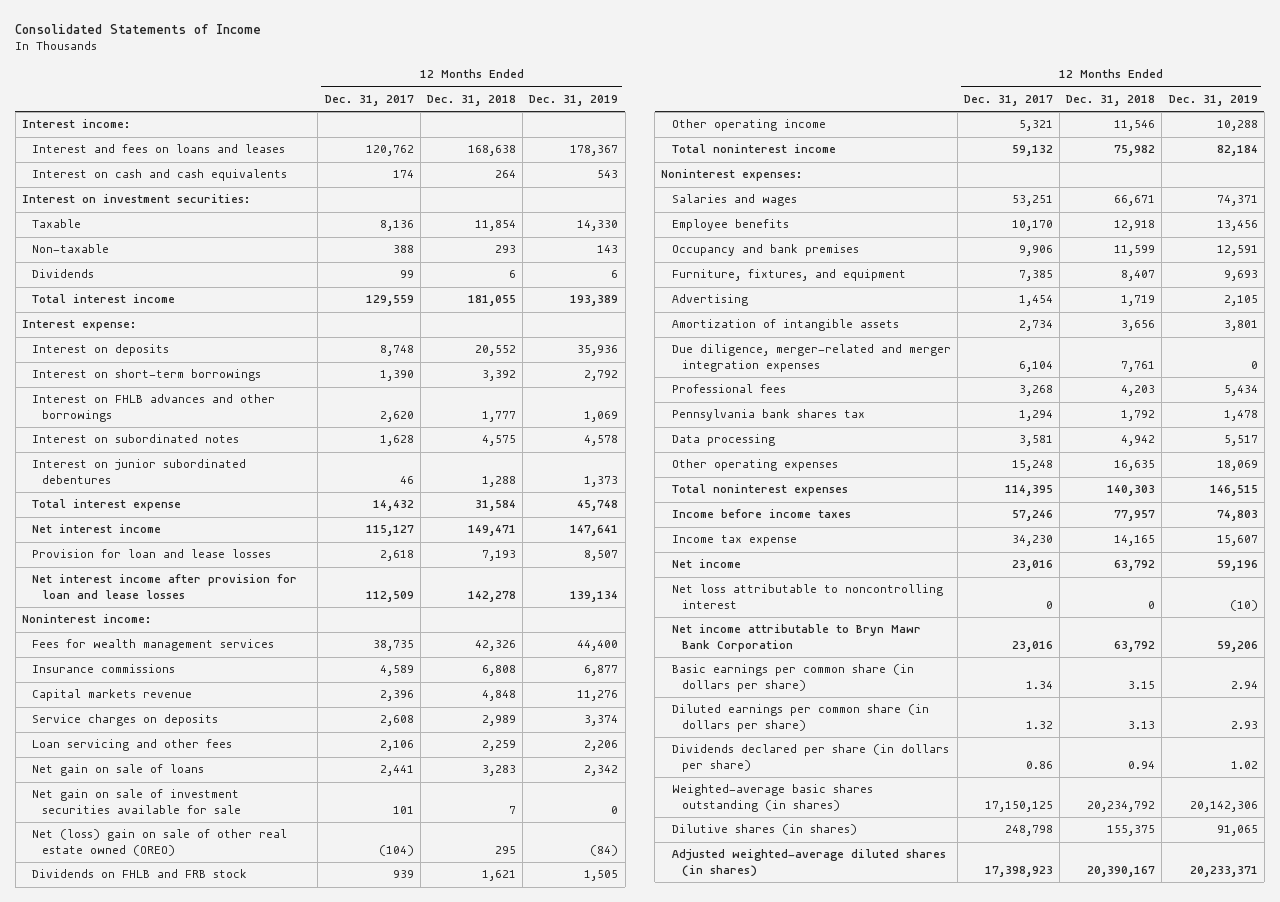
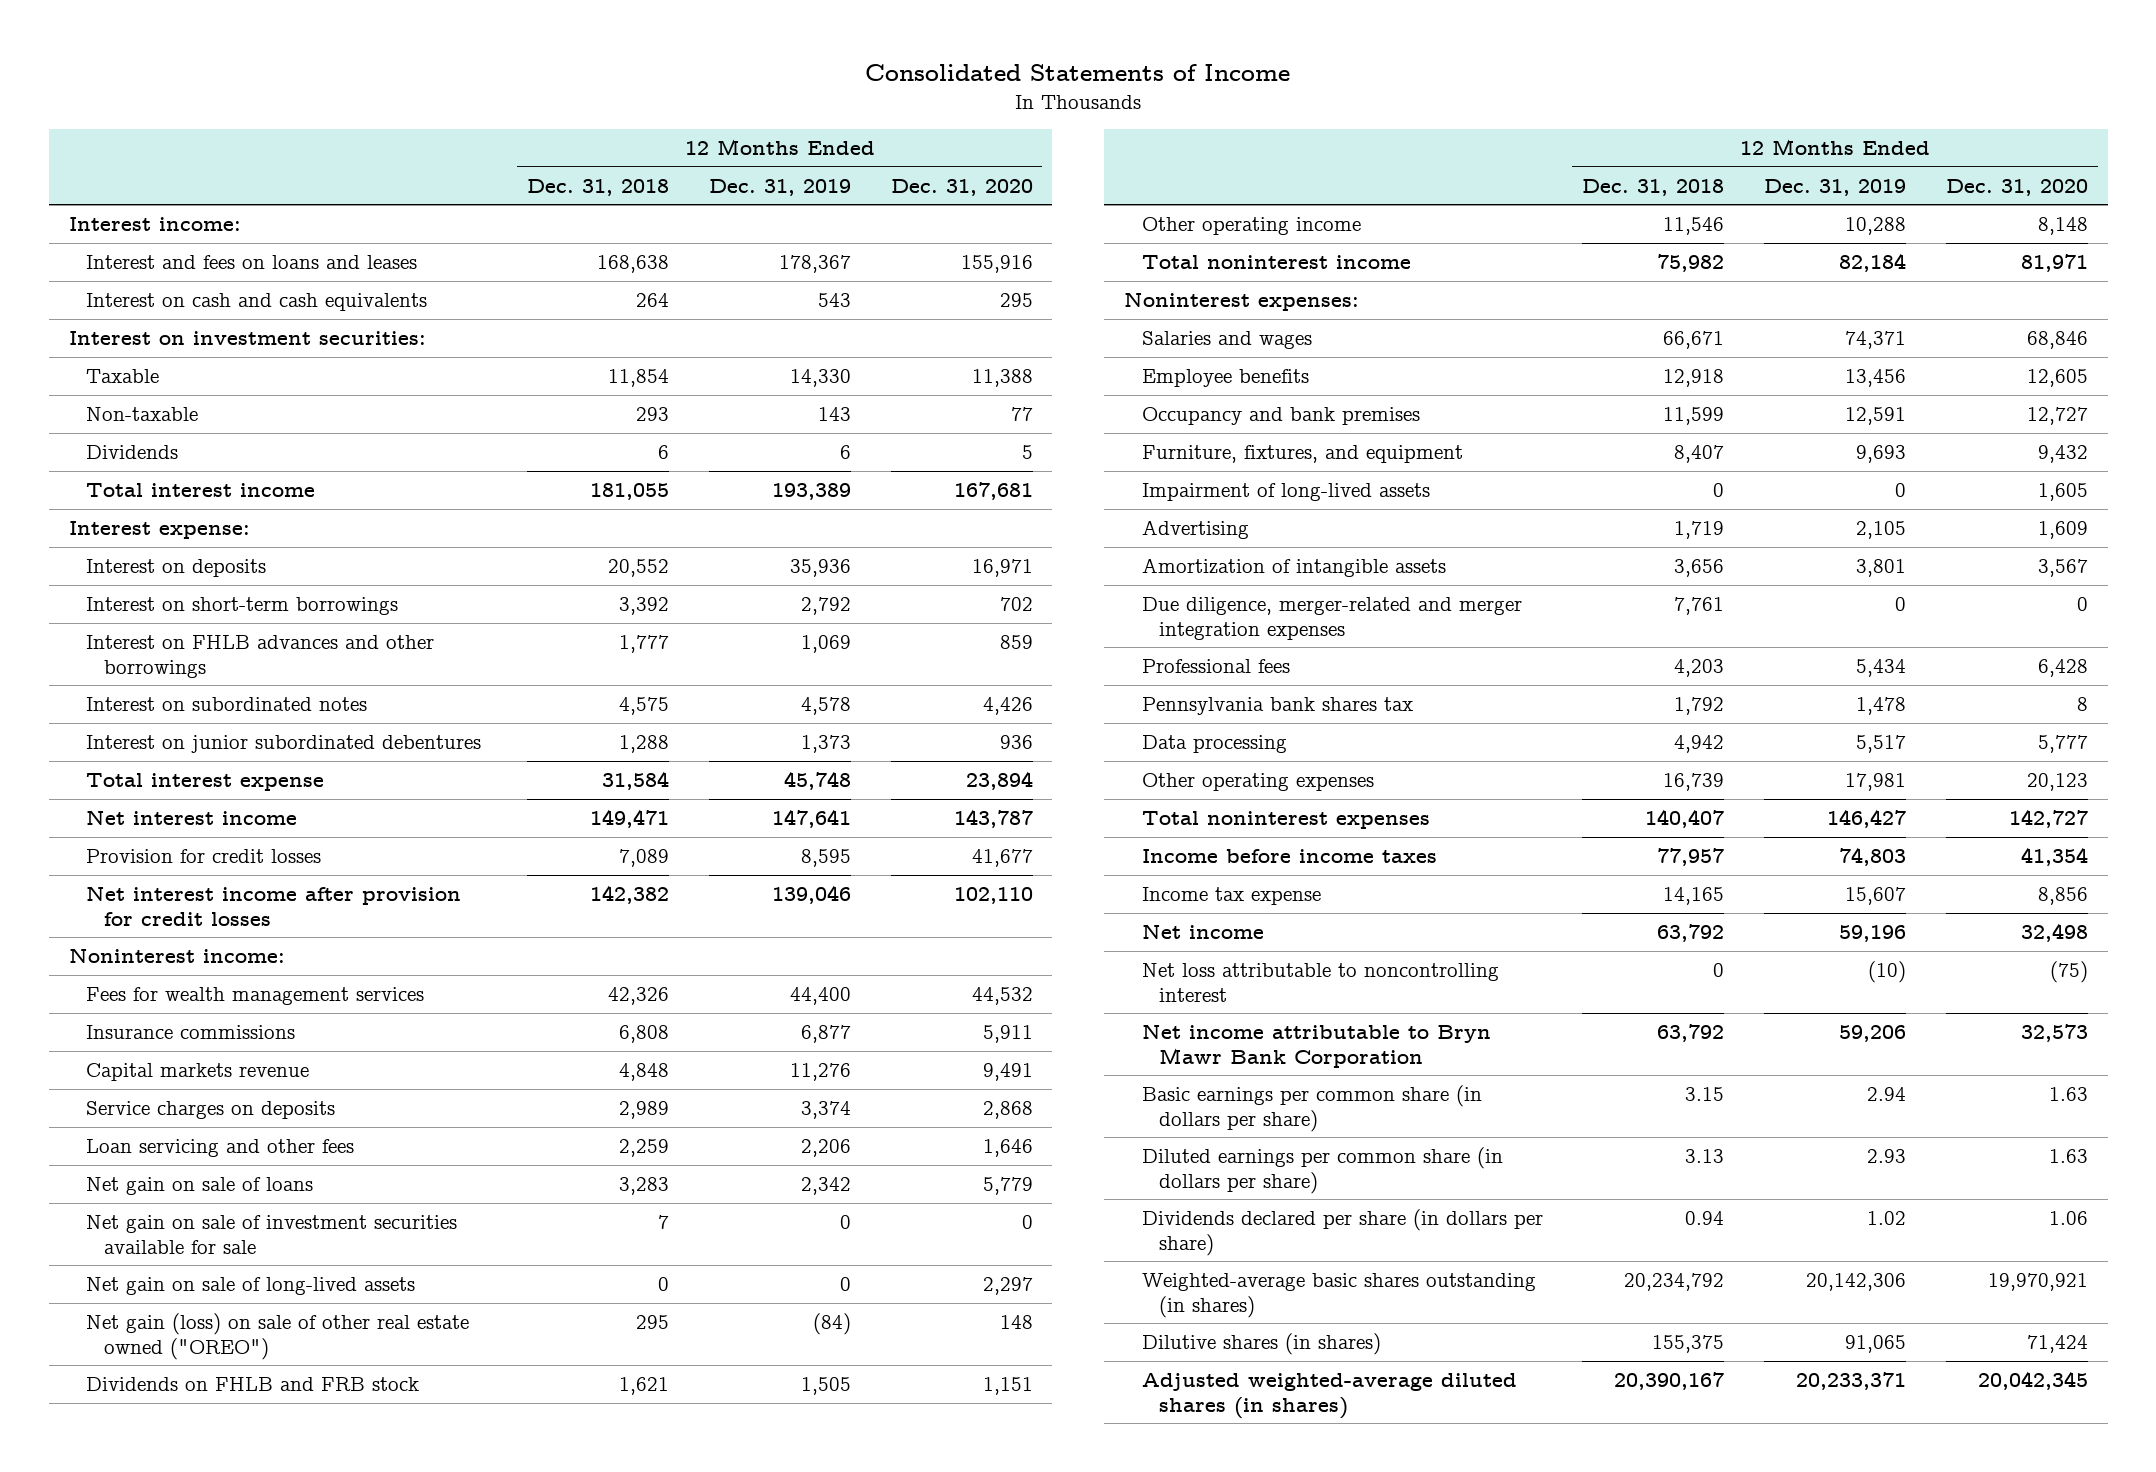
- | 12 Months Ended Dec. 31, 2017 | 12 Months Ended Dec. 31, 2018 | 12 Months Ended Dec. 31, 2019
+ | 12 Months Ended Dec. 31, 2018 | 12 Months Ended Dec. 31, 2019 | 12 Months Ended Dec. 31, 2020
- Provision for loan and lease losses | 2,618 | 7,193 | 8,507
- Net interest income after provision for loan and lease losses | 112,509 | 142,278 | 139,134
+ Provision for credit losses | 7,089 | 8,595 | 41,677
+ Net interest income after provision for credit losses | 142,382 | 139,046 | 102,110
- Net (loss) gain on sale of other real estate owned (OREO) | (104) | 295 | (84)
+ Net gain on sale of long-lived assets | 0 | 0 | 2,297
+ Net gain (loss) on sale of other real estate owned ("OREO") | 295 | (84) | 148
+ Impairment of long-lived assets | 0 | 0 | 1,605
- Other operating expenses | 15,248 | 16,635 | 18,069
- Total noninterest expenses | 114,395 | 140,303 | 146,515
+ Other operating expenses | 16,739 | 17,981 | 20,123
+ Total noninterest expenses | 140,407 | 146,427 | 142,727

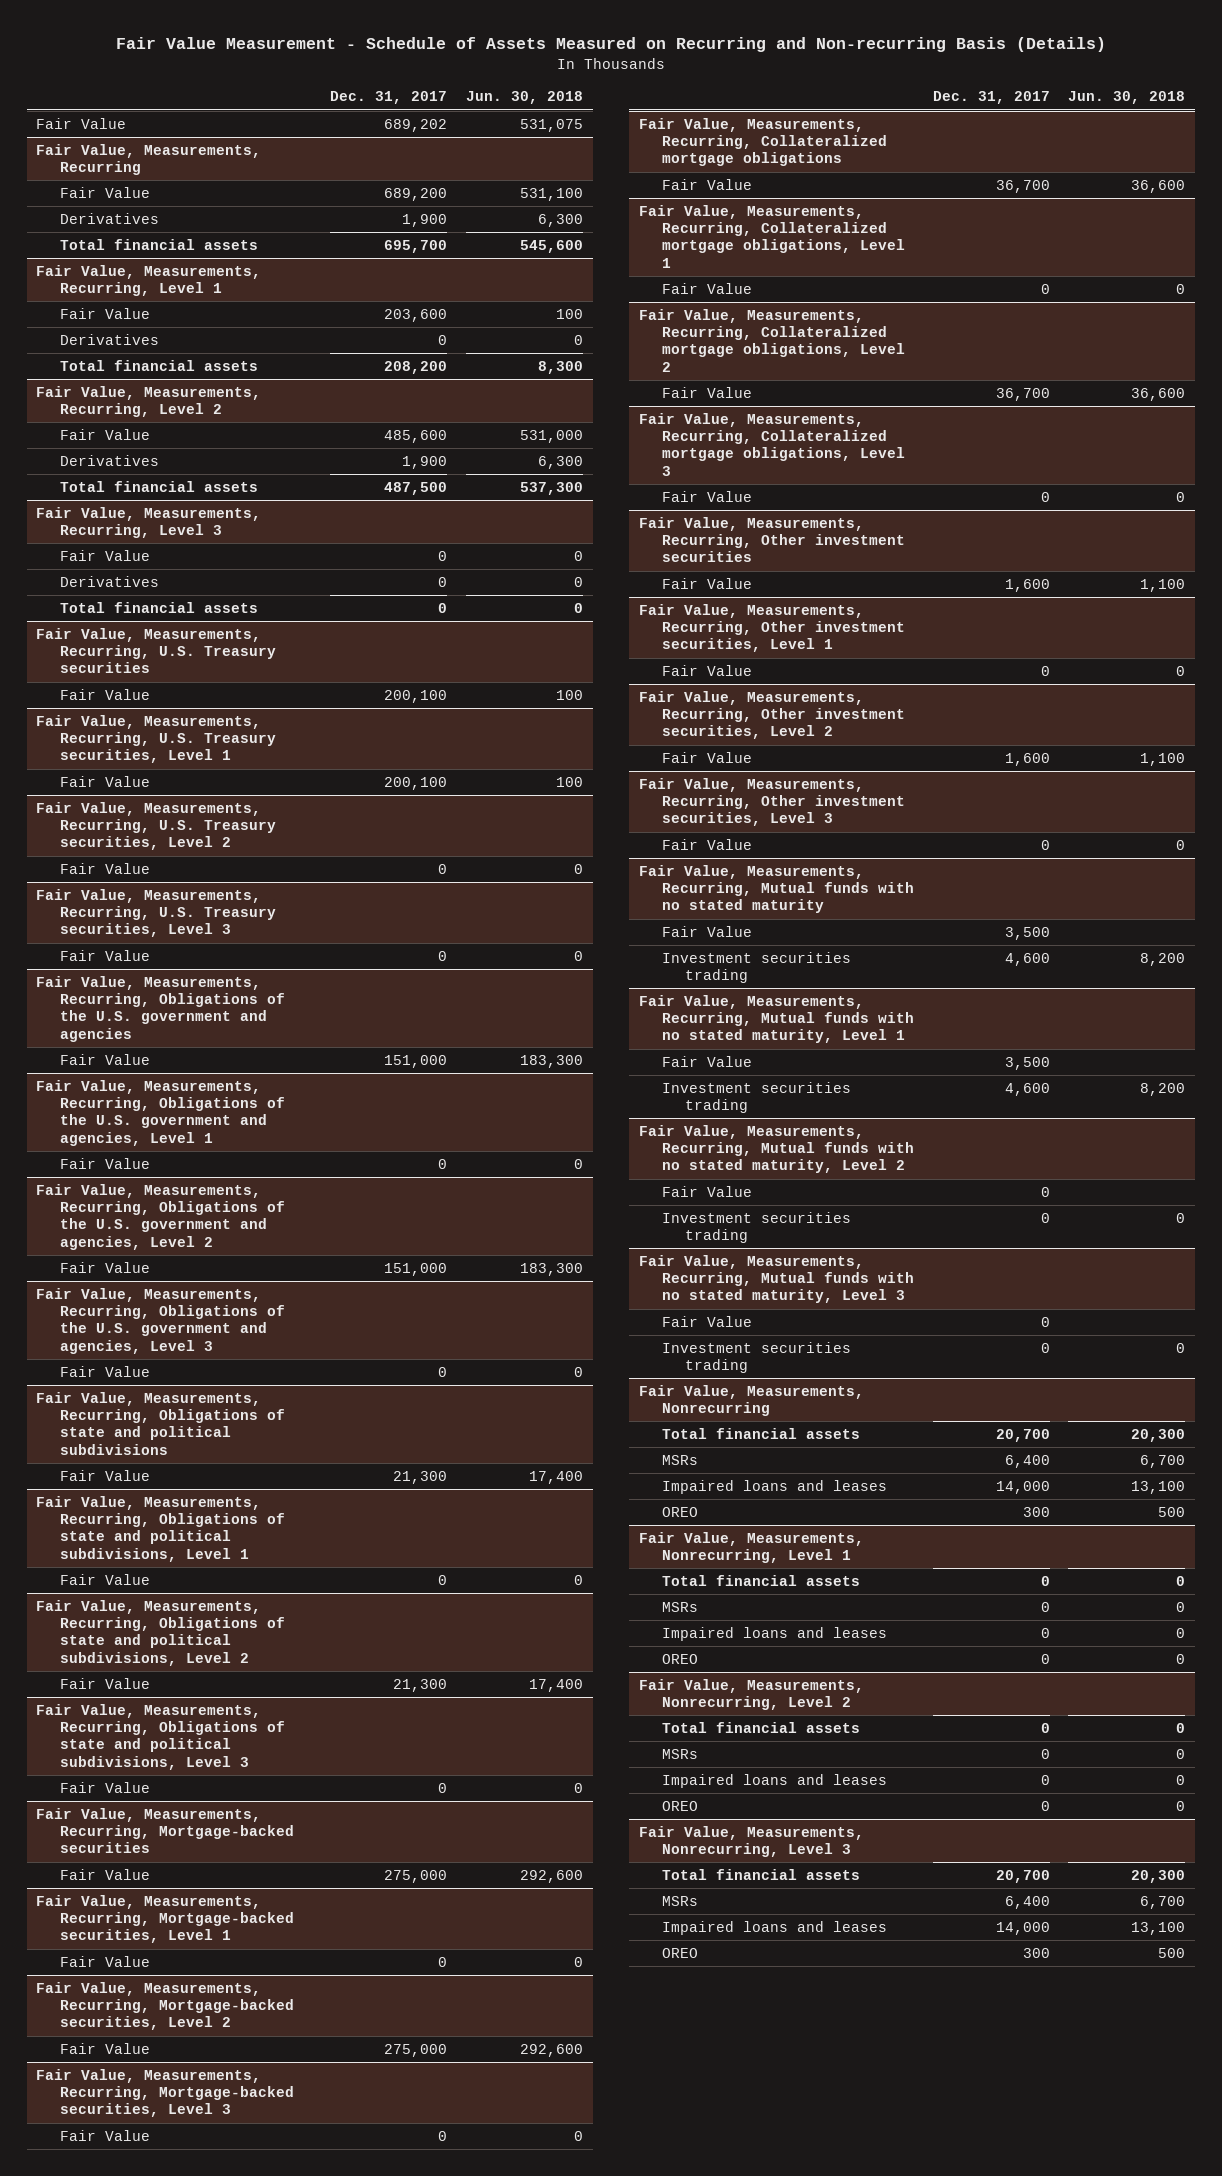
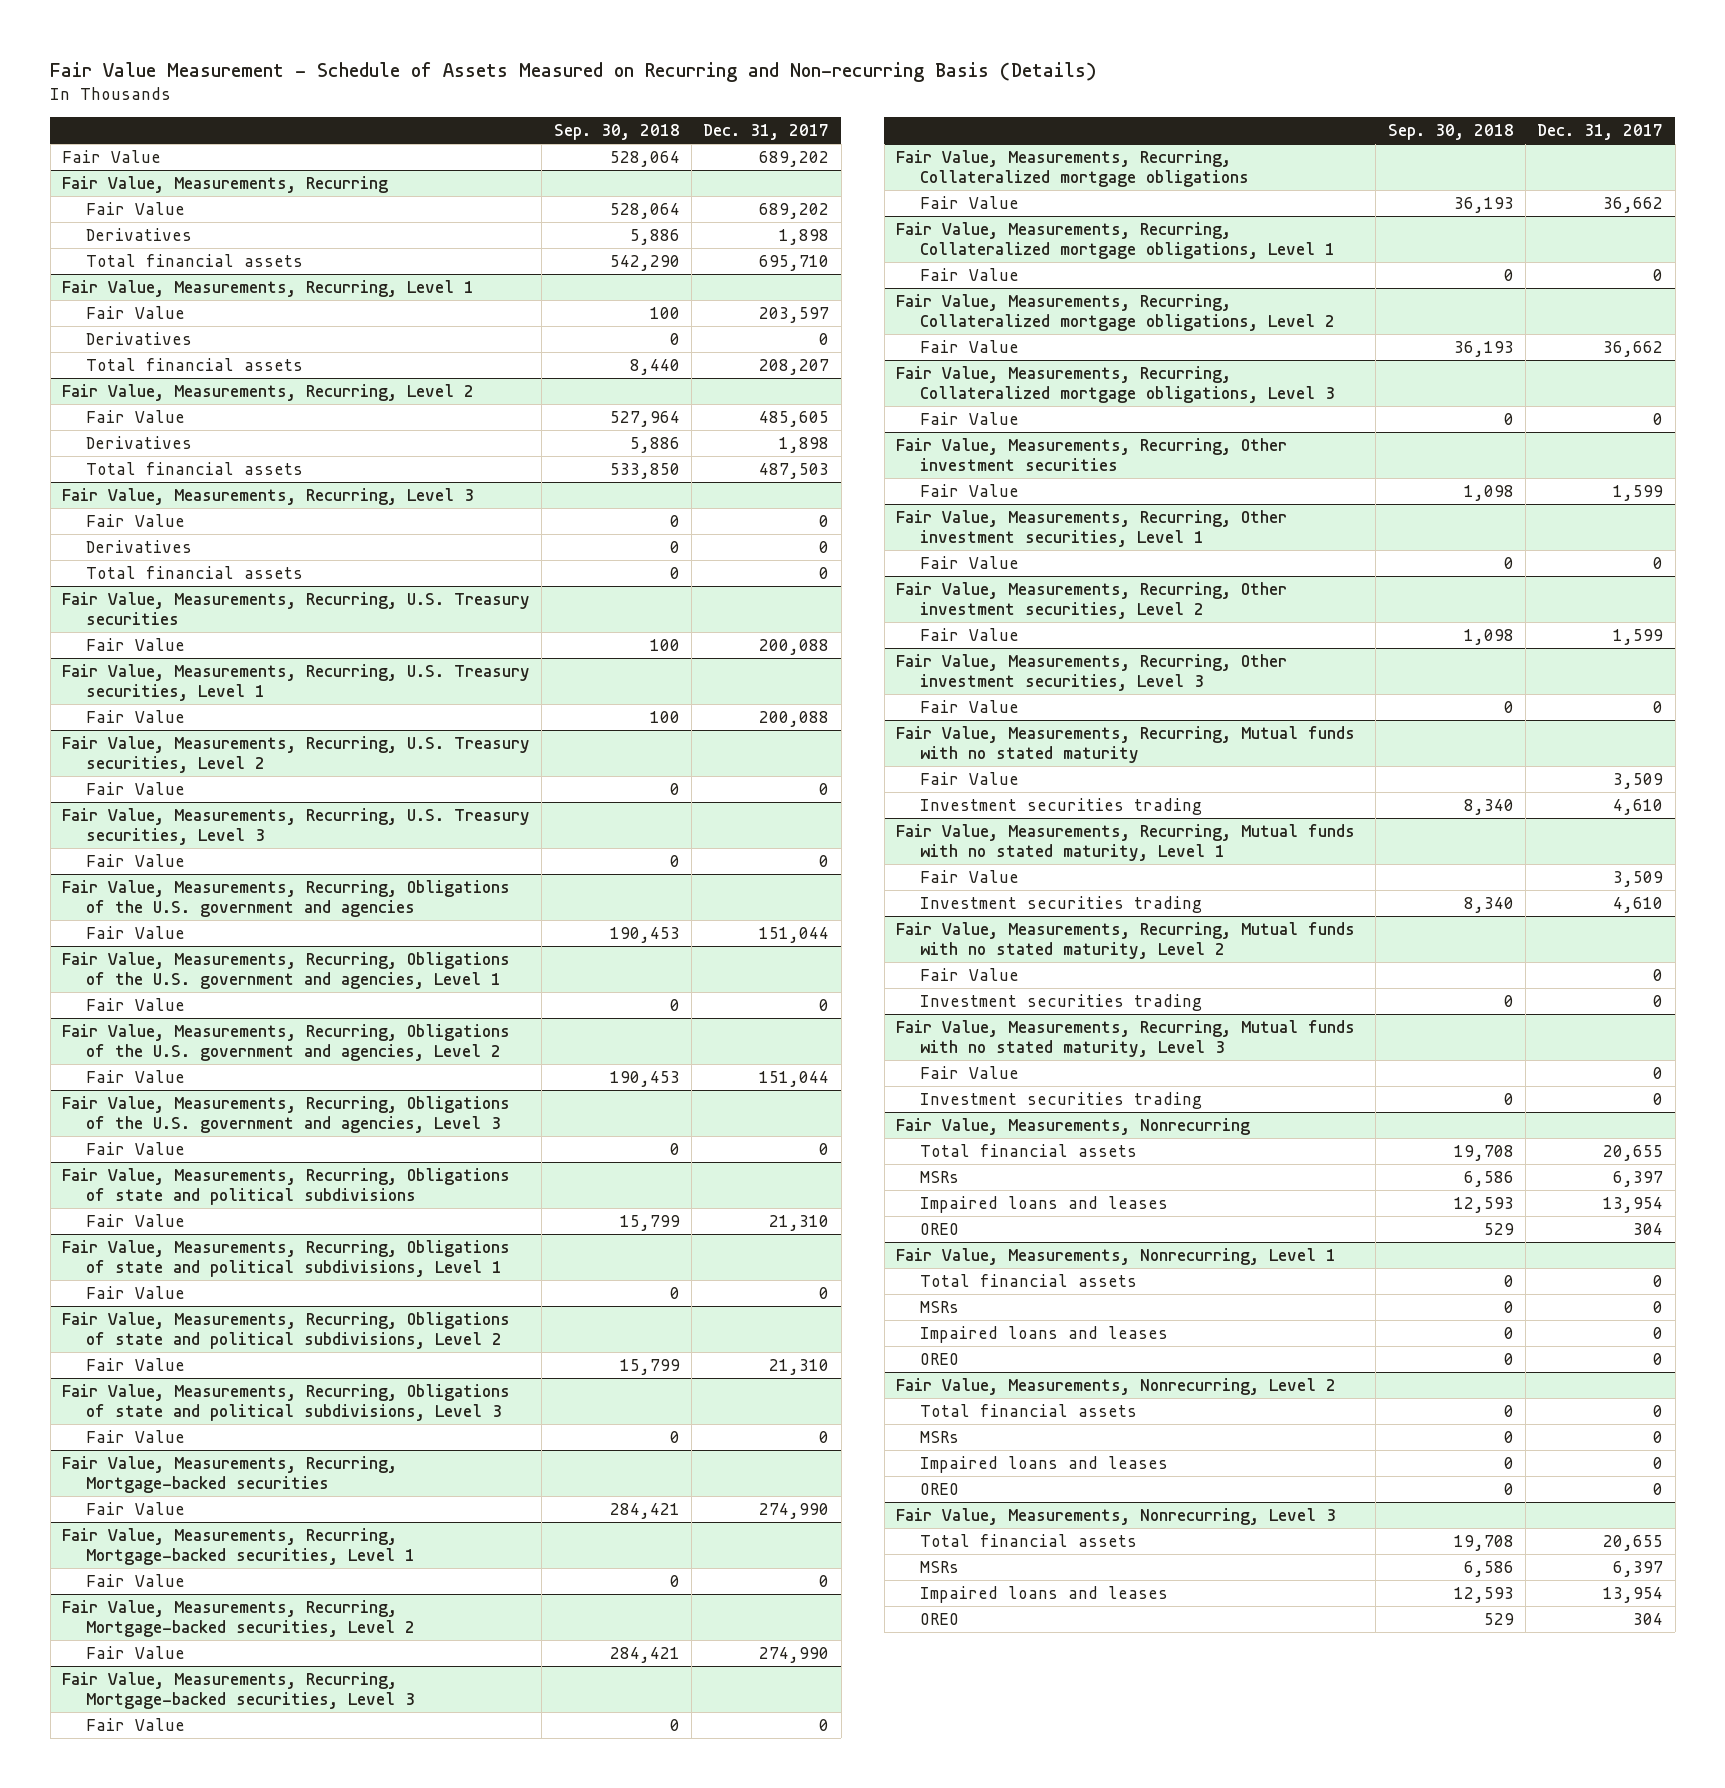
- | Dec. 31, 2017 | Jun. 30, 2018
+ | Sep. 30, 2018 | Dec. 31, 2017
@ Fair Value, Measurements, Recurring
- Fair Value | 689,200 | 531,100
- Derivatives | 1,900 | 6,300
- Total financial assets | 695,700 | 545,600
+ Fair Value | 528,064 | 689,202
+ Derivatives | 5,886 | 1,898
+ Total financial assets | 542,290 | 695,710
@ Fair Value, Measurements, Recurring, Level 1
- Fair Value | 203,600 | 100
+ Fair Value | 100 | 203,597
- Total financial assets | 208,200 | 8,300
+ Total financial assets | 8,440 | 208,207
@ Fair Value, Measurements, Recurring, Level 2
- Fair Value | 485,600 | 531,000
- Derivatives | 1,900 | 6,300
- Total financial assets | 487,500 | 537,300
+ Fair Value | 527,964 | 485,605
+ Derivatives | 5,886 | 1,898
+ Total financial assets | 533,850 | 487,503
@ Fair Value, Measurements, Recurring, U.S. Treasury securities
- Fair Value | 200,100 | 100
+ Fair Value | 100 | 200,088
@ Fair Value, Measurements, Recurring, U.S. Treasury securities, Level 1
- Fair Value | 200,100 | 100
+ Fair Value | 100 | 200,088
@ Fair Value, Measurements, Recurring, Obligations of the U.S. government and agencies
- Fair Value | 151,000 | 183,300
+ Fair Value | 190,453 | 151,044
@ Fair Value, Measurements, Recurring, Obligations of the U.S. government and agencies, Level 2
- Fair Value | 151,000 | 183,300
+ Fair Value | 190,453 | 151,044
@ Fair Value, Measurements, Recurring, Obligations of state and political subdivisions
- Fair Value | 21,300 | 17,400
+ Fair Value | 15,799 | 21,310
@ Fair Value, Measurements, Recurring, Obligations of state and political subdivisions, Level 2
- Fair Value | 21,300 | 17,400
+ Fair Value | 15,799 | 21,310
@ Fair Value, Measurements, Recurring, Mortgage-backed securities
- Fair Value | 275,000 | 292,600
+ Fair Value | 284,421 | 274,990
@ Fair Value, Measurements, Recurring, Mortgage-backed securities, Level 2
- Fair Value | 275,000 | 292,600
+ Fair Value | 284,421 | 274,990
@ Fair Value, Measurements, Recurring, Collateralized mortgage obligations
- Fair Value | 36,700 | 36,600
+ Fair Value | 36,193 | 36,662
@ Fair Value, Measurements, Recurring, Collateralized mortgage obligations, Level 2
- Fair Value | 36,700 | 36,600
+ Fair Value | 36,193 | 36,662
@ Fair Value, Measurements, Recurring, Other investment securities
- Fair Value | 1,600 | 1,100
+ Fair Value | 1,098 | 1,599
@ Fair Value, Measurements, Recurring, Other investment securities, Level 2
- Fair Value | 1,600 | 1,100
+ Fair Value | 1,098 | 1,599
@ Fair Value, Measurements, Recurring, Mutual funds with no stated maturity
- Fair Value | 3,500 |
- Investment securities trading | 4,600 | 8,200
+ Fair Value | | 3,509
+ Investment securities trading | 8,340 | 4,610
@ Fair Value, Measurements, Recurring, Mutual funds with no stated maturity, Level 1
- Fair Value | 3,500 |
- Investment securities trading | 4,600 | 8,200
+ Fair Value | | 3,509
+ Investment securities trading | 8,340 | 4,610
@ Fair Value, Measurements, Nonrecurring
- Total financial assets | 20,700 | 20,300
- MSRs | 6,400 | 6,700
- Impaired loans and leases | 14,000 | 13,100
- OREO | 300 | 500
+ Total financial assets | 19,708 | 20,655
+ MSRs | 6,586 | 6,397
+ Impaired loans and leases | 12,593 | 13,954
+ OREO | 529 | 304
@ Fair Value, Measurements, Nonrecurring, Level 3
- Total financial assets | 20,700 | 20,300
- MSRs | 6,400 | 6,700
- Impaired loans and leases | 14,000 | 13,100
- OREO | 300 | 500
+ Total financial assets | 19,708 | 20,655
+ MSRs | 6,586 | 6,397
+ Impaired loans and leases | 12,593 | 13,954
+ OREO | 529 | 304

